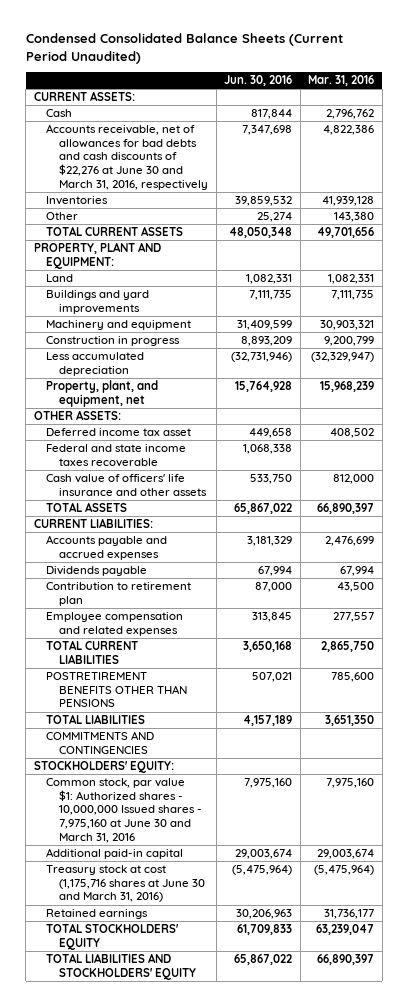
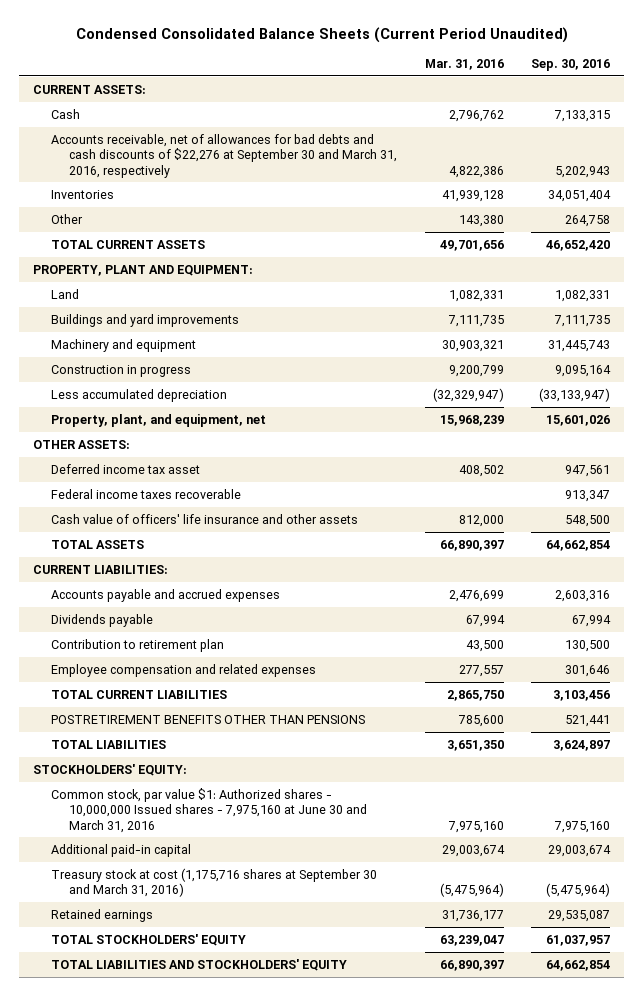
- | Jun. 30, 2016 | Mar. 31, 2016
+ | Mar. 31, 2016 | Sep. 30, 2016
- Accounts receivable, net of allowances for bad debts and cash discounts of $22,276 at June 30 and March 31, 2016, respectively | 7,347,698 | 4,822,386
+ Accounts receivable, net of allowances for bad debts and cash discounts of $22,276 at September 30 and March 31, 2016, respectively | 4,822,386 | 5,202,943
- Federal and state income taxes recoverable | 1,068,338 |
+ Federal income taxes recoverable | | 913,347
- COMMITMENTS AND CONTINGENCIES
- Treasury stock at cost (1,175,716 shares at June 30 and March 31, 2016) | (5,475,964) | (5,475,964)
+ Treasury stock at cost (1,175,716 shares at September 30 and March 31, 2016) | (5,475,964) | (5,475,964)

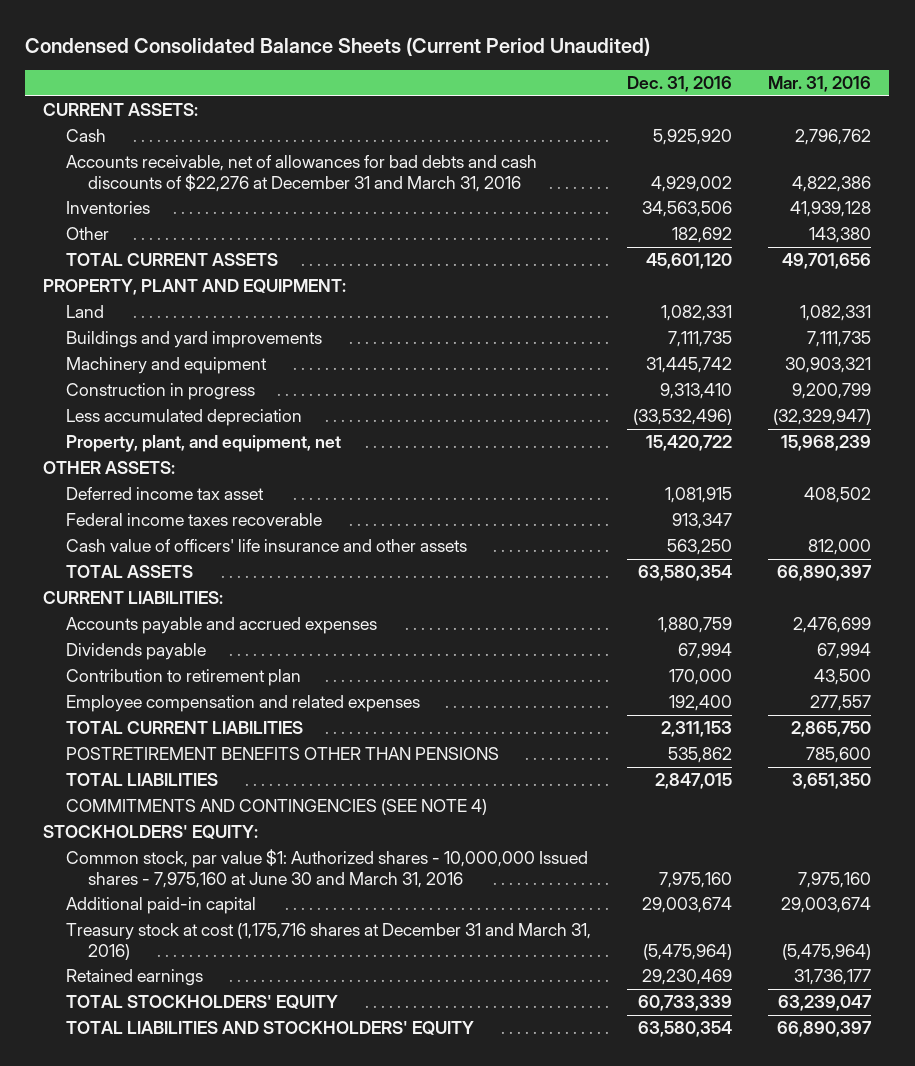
- | Mar. 31, 2016 | Sep. 30, 2016
+ | Dec. 31, 2016 | Mar. 31, 2016
- Accounts receivable, net of allowances for bad debts and cash discounts of $22,276 at September 30 and March 31, 2016, respectively | 4,822,386 | 5,202,943
+ Accounts receivable, net of allowances for bad debts and cash discounts of $22,276 at December 31 and March 31, 2016 | 4,929,002 | 4,822,386
+ COMMITMENTS AND CONTINGENCIES (SEE NOTE 4)
- Treasury stock at cost (1,175,716 shares at September 30 and March 31, 2016) | (5,475,964) | (5,475,964)
+ Treasury stock at cost (1,175,716 shares at December 31 and March 31, 2016) | (5,475,964) | (5,475,964)

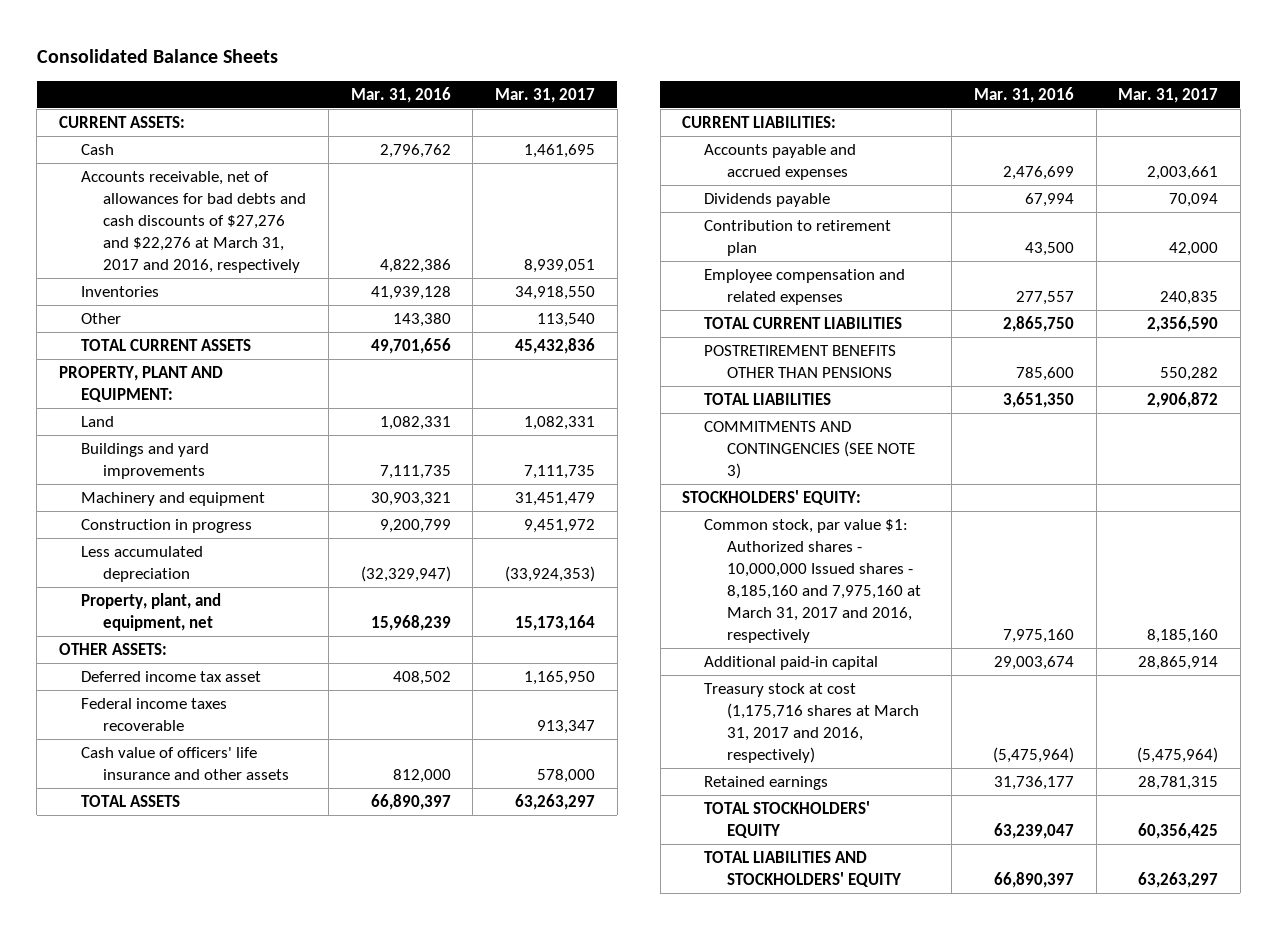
- Condensed Consolidated Balance Sheets (Current Period Unaudited)
+ Consolidated Balance Sheets
- | Dec. 31, 2016 | Mar. 31, 2016
+ | Mar. 31, 2016 | Mar. 31, 2017
- Accounts receivable, net of allowances for bad debts and cash discounts of $22,276 at December 31 and March 31, 2016 | 4,929,002 | 4,822,386
+ Accounts receivable, net of allowances for bad debts and cash discounts of $27,276 and $22,276 at March 31, 2017 and 2016, respectively | 4,822,386 | 8,939,051
- COMMITMENTS AND CONTINGENCIES (SEE NOTE 4)
+ COMMITMENTS AND CONTINGENCIES (SEE NOTE 3)
- Common stock, par value $1: Authorized shares - 10,000,000 Issued shares - 7,975,160 at June 30 and March 31, 2016 | 7,975,160 | 7,975,160
+ Common stock, par value $1: Authorized shares - 10,000,000 Issued shares - 8,185,160 and 7,975,160 at March 31, 2017 and 2016, respectively | 7,975,160 | 8,185,160
- Treasury stock at cost (1,175,716 shares at December 31 and March 31, 2016) | (5,475,964) | (5,475,964)
+ Treasury stock at cost (1,175,716 shares at March 31, 2017 and 2016, respectively) | (5,475,964) | (5,475,964)

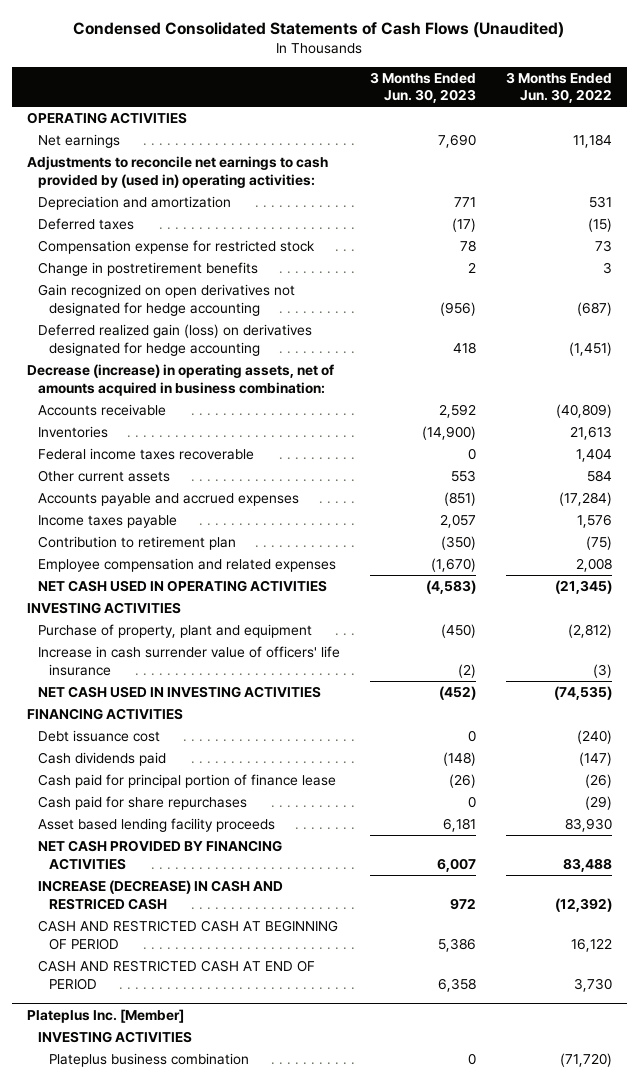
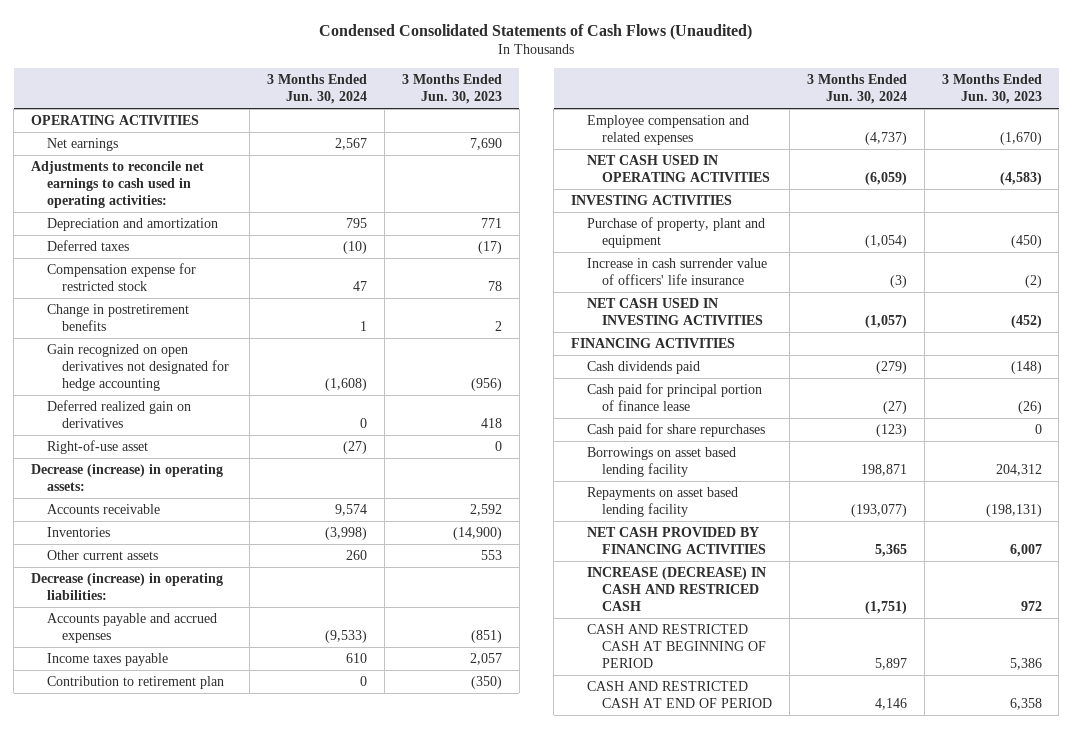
- | 3 Months Ended Jun. 30, 2023 | 3 Months Ended Jun. 30, 2022
+ | 3 Months Ended Jun. 30, 2024 | 3 Months Ended Jun. 30, 2023
- Adjustments to reconcile net earnings to cash provided by (used in) operating activities:
+ Adjustments to reconcile net earnings to cash used in operating activities:
- Deferred realized gain (loss) on derivatives designated for hedge accounting | 418 | (1,451)
- Decrease (increase) in operating assets, net of amounts acquired in business combination:
+ Deferred realized gain on derivatives | 0 | 418
+ Right-of-use asset | (27) | 0
+ Decrease (increase) in operating assets:
- Federal income taxes recoverable | 0 | 1,404
+ Decrease (increase) in operating liabilities:
- Debt issuance cost | 0 | (240)
- Asset based lending facility proceeds | 6,181 | 83,930
+ Borrowings on asset based lending facility | 198,871 | 204,312
+ Repayments on asset based lending facility | (193,077) | (198,131)
- Plateplus Inc. [Member]
- INVESTING ACTIVITIES
- Plateplus business combination | 0 | (71,720)

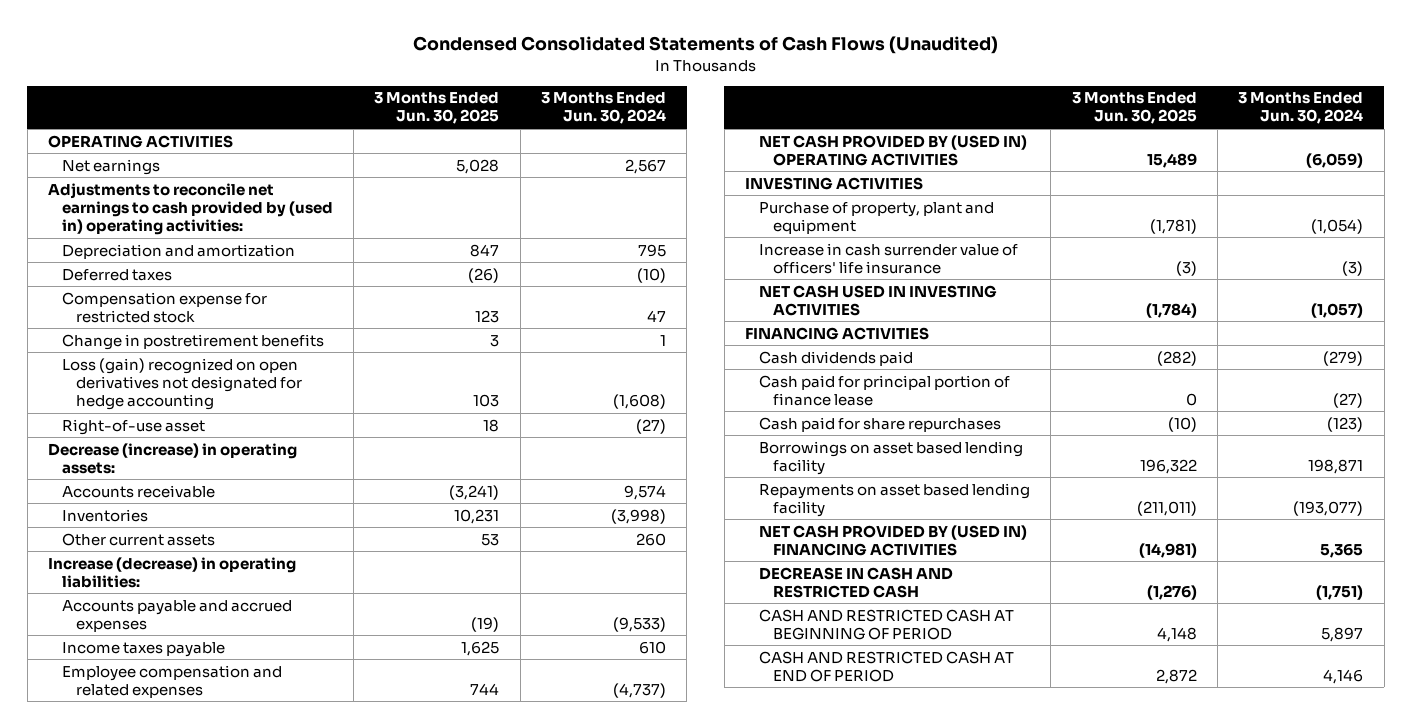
- | 3 Months Ended Jun. 30, 2024 | 3 Months Ended Jun. 30, 2023
+ | 3 Months Ended Jun. 30, 2025 | 3 Months Ended Jun. 30, 2024
- Adjustments to reconcile net earnings to cash used in operating activities:
+ Adjustments to reconcile net earnings to cash provided by (used in) operating activities:
- Gain recognized on open derivatives not designated for hedge accounting | (1,608) | (956)
- Deferred realized gain on derivatives | 0 | 418
+ Loss (gain) recognized on open derivatives not designated for hedge accounting | 103 | (1,608)
- Decrease (increase) in operating liabilities:
+ Increase (decrease) in operating liabilities:
- Contribution to retirement plan | 0 | (350)
- NET CASH USED IN OPERATING ACTIVITIES | (6,059) | (4,583)
+ NET CASH PROVIDED BY (USED IN) OPERATING ACTIVITIES | 15,489 | (6,059)
- NET CASH PROVIDED BY FINANCING ACTIVITIES | 5,365 | 6,007
- INCREASE (DECREASE) IN CASH AND RESTRICED CASH | (1,751) | 972
+ NET CASH PROVIDED BY (USED IN) FINANCING ACTIVITIES | (14,981) | 5,365
+ DECREASE IN CASH AND RESTRICTED CASH | (1,276) | (1,751)

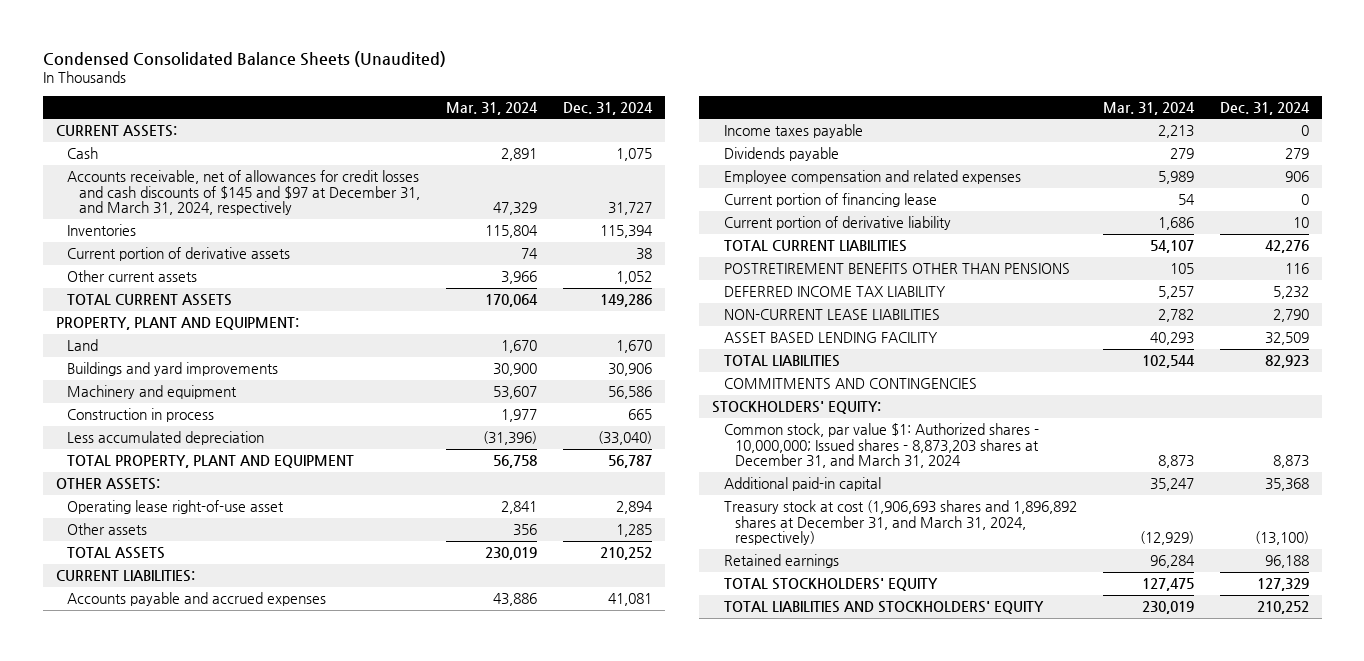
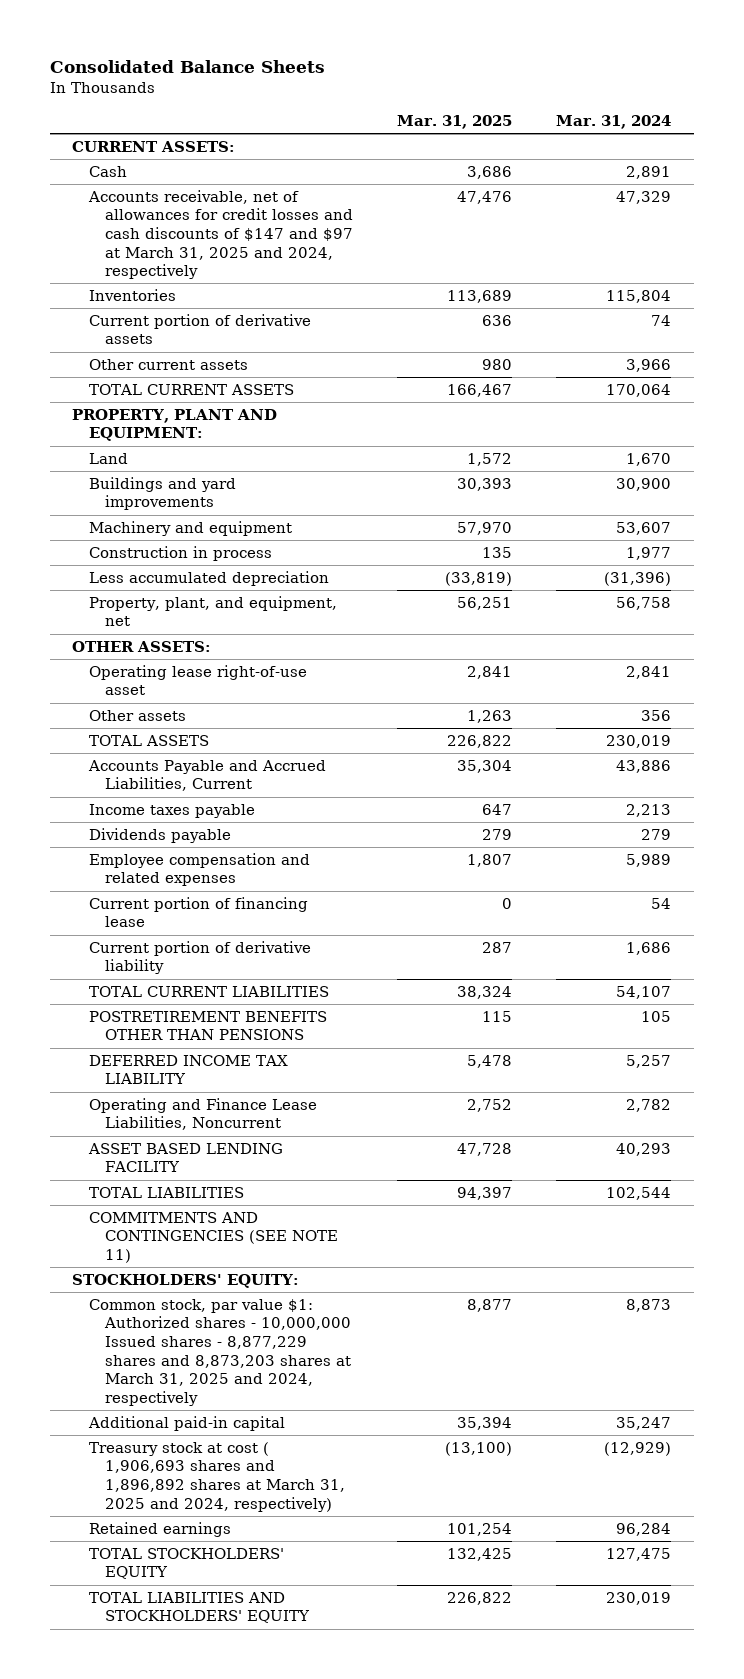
- Condensed Consolidated Balance Sheets (Unaudited)
+ Consolidated Balance Sheets
- | Mar. 31, 2024 | Dec. 31, 2024
+ | Mar. 31, 2025 | Mar. 31, 2024
- Accounts receivable, net of allowances for credit losses and cash discounts of $145 and $97 at December 31, and March 31, 2024, respectively | 47,329 | 31,727
+ Accounts receivable, net of allowances for credit losses and cash discounts of $147 and $97 at March 31, 2025 and 2024, respectively | 47,476 | 47,329
- TOTAL PROPERTY, PLANT AND EQUIPMENT | 56,758 | 56,787
+ Property, plant, and equipment, net | 56,251 | 56,758
- CURRENT LIABILITIES:
- Accounts payable and accrued expenses | 43,886 | 41,081
+ Accounts Payable and Accrued Liabilities, Current | 35,304 | 43,886
- NON-CURRENT LEASE LIABILITIES | 2,782 | 2,790
+ Operating and Finance Lease Liabilities, Noncurrent | 2,752 | 2,782
- COMMITMENTS AND CONTINGENCIES
+ COMMITMENTS AND CONTINGENCIES (SEE NOTE 11)
- Common stock, par value $1: Authorized shares - 10,000,000; Issued shares - 8,873,203 shares at December 31, and March 31, 2024 | 8,873 | 8,873
+ Common stock, par value $1: Authorized shares - 10,000,000 Issued shares - 8,877,229 shares and 8,873,203 shares at March 31, 2025 and 2024, respectively | 8,877 | 8,873
- Treasury stock at cost (1,906,693 shares and 1,896,892 shares at December 31, and March 31, 2024, respectively) | (12,929) | (13,100)
+ Treasury stock at cost ( 1,906,693 shares and 1,896,892 shares at March 31, 2025 and 2024, respectively) | (13,100) | (12,929)

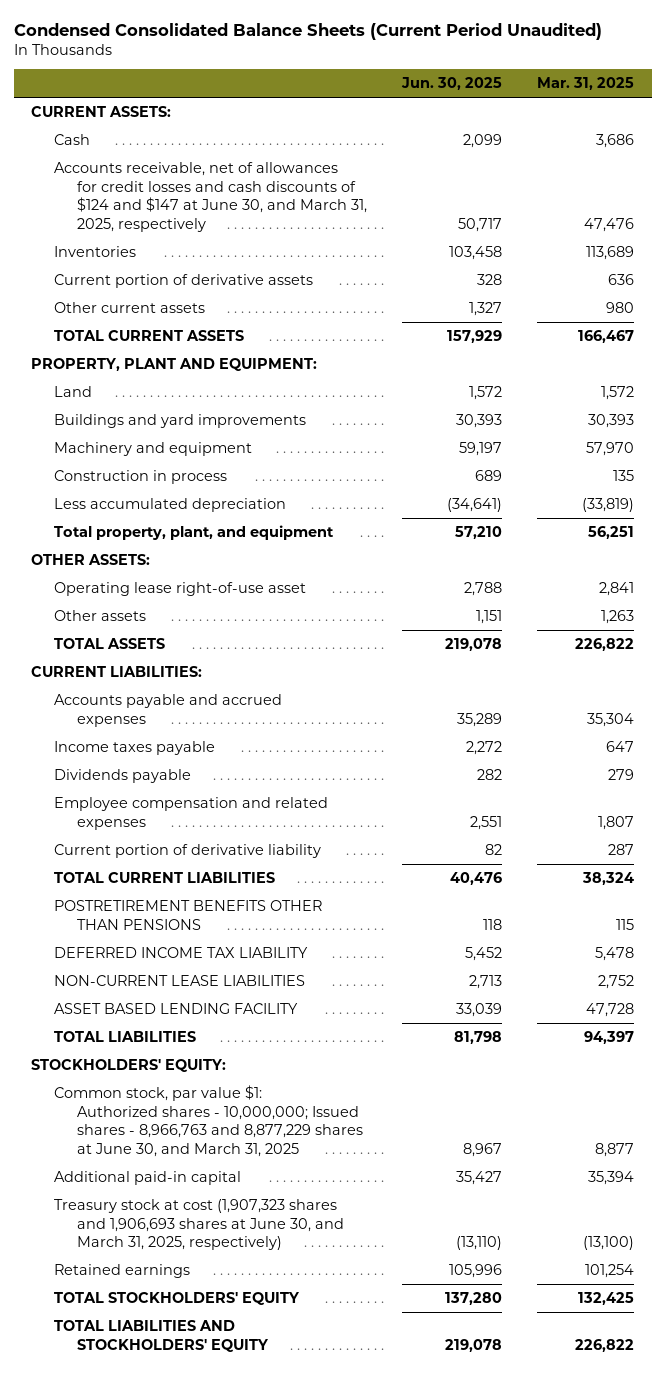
- Consolidated Balance Sheets
+ Condensed Consolidated Balance Sheets (Current Period Unaudited)
- | Mar. 31, 2025 | Mar. 31, 2024
+ | Jun. 30, 2025 | Mar. 31, 2025
- Accounts receivable, net of allowances for credit losses and cash discounts of $147 and $97 at March 31, 2025 and 2024, respectively | 47,476 | 47,329
+ Accounts receivable, net of allowances for credit losses and cash discounts of $124 and $147 at June 30, and March 31, 2025, respectively | 50,717 | 47,476
- Property, plant, and equipment, net | 56,251 | 56,758
+ Total property, plant, and equipment | 57,210 | 56,251
- Accounts Payable and Accrued Liabilities, Current | 35,304 | 43,886
+ CURRENT LIABILITIES:
+ Accounts payable and accrued expenses | 35,289 | 35,304
- Current portion of financing lease | 0 | 54
- Operating and Finance Lease Liabilities, Noncurrent | 2,752 | 2,782
+ NON-CURRENT LEASE LIABILITIES | 2,713 | 2,752
- COMMITMENTS AND CONTINGENCIES (SEE NOTE 11)
- Common stock, par value $1: Authorized shares - 10,000,000 Issued shares - 8,877,229 shares and 8,873,203 shares at March 31, 2025 and 2024, respectively | 8,877 | 8,873
+ Common stock, par value $1: Authorized shares - 10,000,000; Issued shares - 8,966,763 and 8,877,229 shares at June 30, and March 31, 2025 | 8,967 | 8,877
- Treasury stock at cost ( 1,906,693 shares and 1,896,892 shares at March 31, 2025 and 2024, respectively) | (13,100) | (12,929)
+ Treasury stock at cost (1,907,323 shares and 1,906,693 shares at June 30, and March 31, 2025, respectively) | (13,110) | (13,100)

